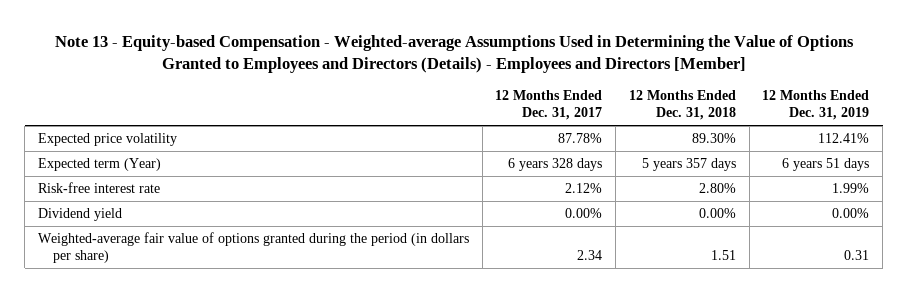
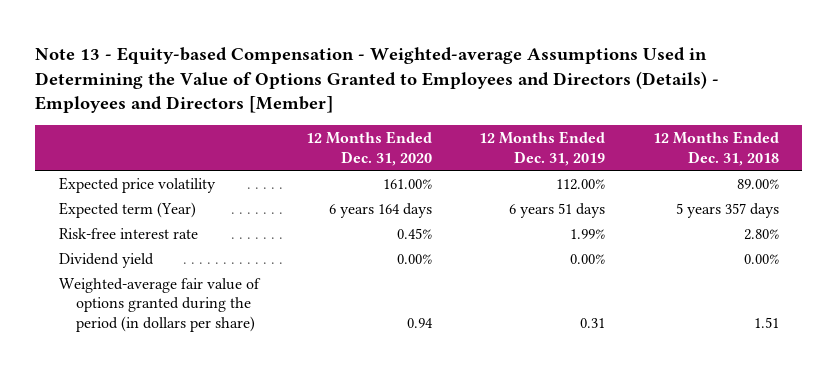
- | 12 Months Ended Dec. 31, 2017 | 12 Months Ended Dec. 31, 2018 | 12 Months Ended Dec. 31, 2019
+ | 12 Months Ended Dec. 31, 2020 | 12 Months Ended Dec. 31, 2019 | 12 Months Ended Dec. 31, 2018
- Expected price volatility | 87.78% | 89.30% | 112.41%
+ Expected price volatility | 161.00% | 112.00% | 89.00%

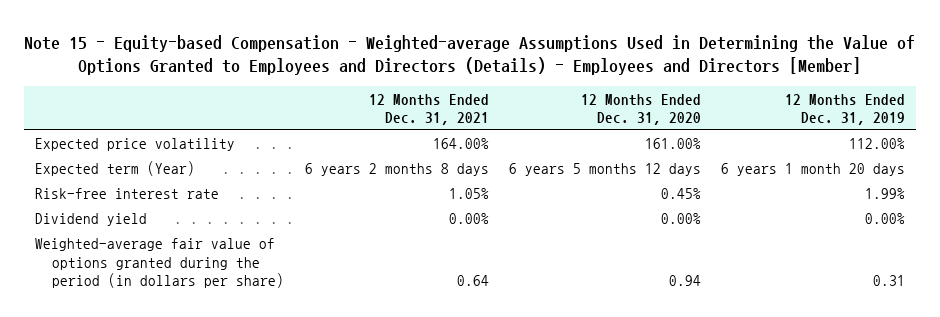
- Note 13 - Equity-based Compensation - Weighted-average Assumptions Used in Determining the Value of Options Granted to Employees and Directors (Details) - Employees and Directors [Member]
+ Note 15 - Equity-based Compensation - Weighted-average Assumptions Used in Determining the Value of Options Granted to Employees and Directors (Details) - Employees and Directors [Member]
- | 12 Months Ended Dec. 31, 2020 | 12 Months Ended Dec. 31, 2019 | 12 Months Ended Dec. 31, 2018
+ | 12 Months Ended Dec. 31, 2021 | 12 Months Ended Dec. 31, 2020 | 12 Months Ended Dec. 31, 2019
- Expected term (Year) | 6 years 164 days | 6 years 51 days | 5 years 357 days
+ Expected term (Year) | 6 years 2 months 8 days | 6 years 5 months 12 days | 6 years 1 month 20 days

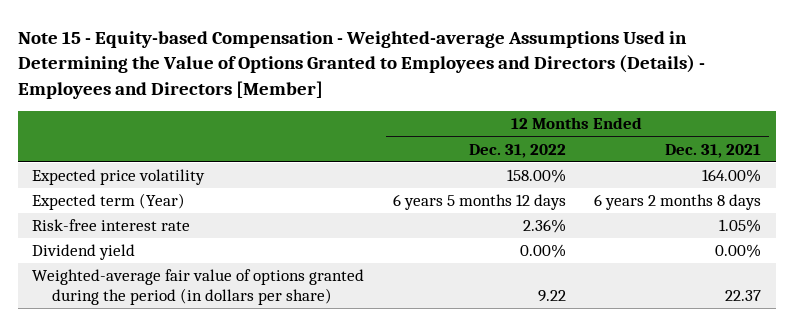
- | 12 Months Ended Dec. 31, 2021 | 12 Months Ended Dec. 31, 2020 | 12 Months Ended Dec. 31, 2019
+ | 12 Months Ended Dec. 31, 2022 | 12 Months Ended Dec. 31, 2021
- Weighted-average fair value of options granted during the period (in dollars per share) | 0.64 | 0.94 | 0.31
+ Weighted-average fair value of options granted during the period (in dollars per share) | 9.22 | 22.37

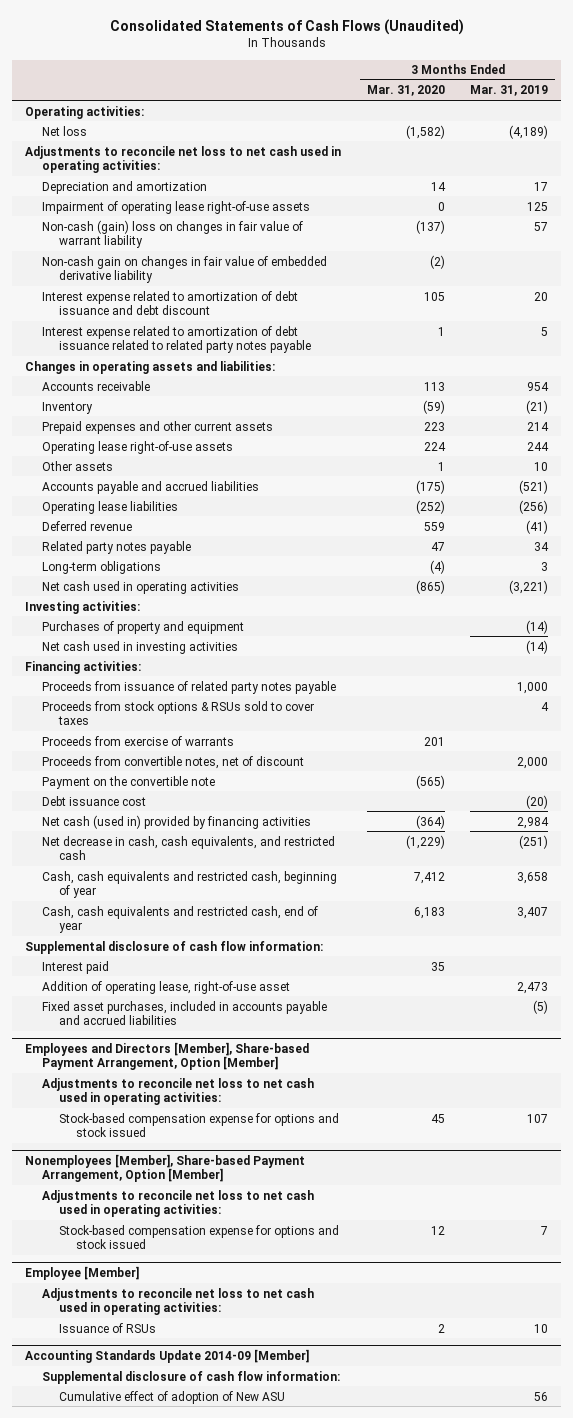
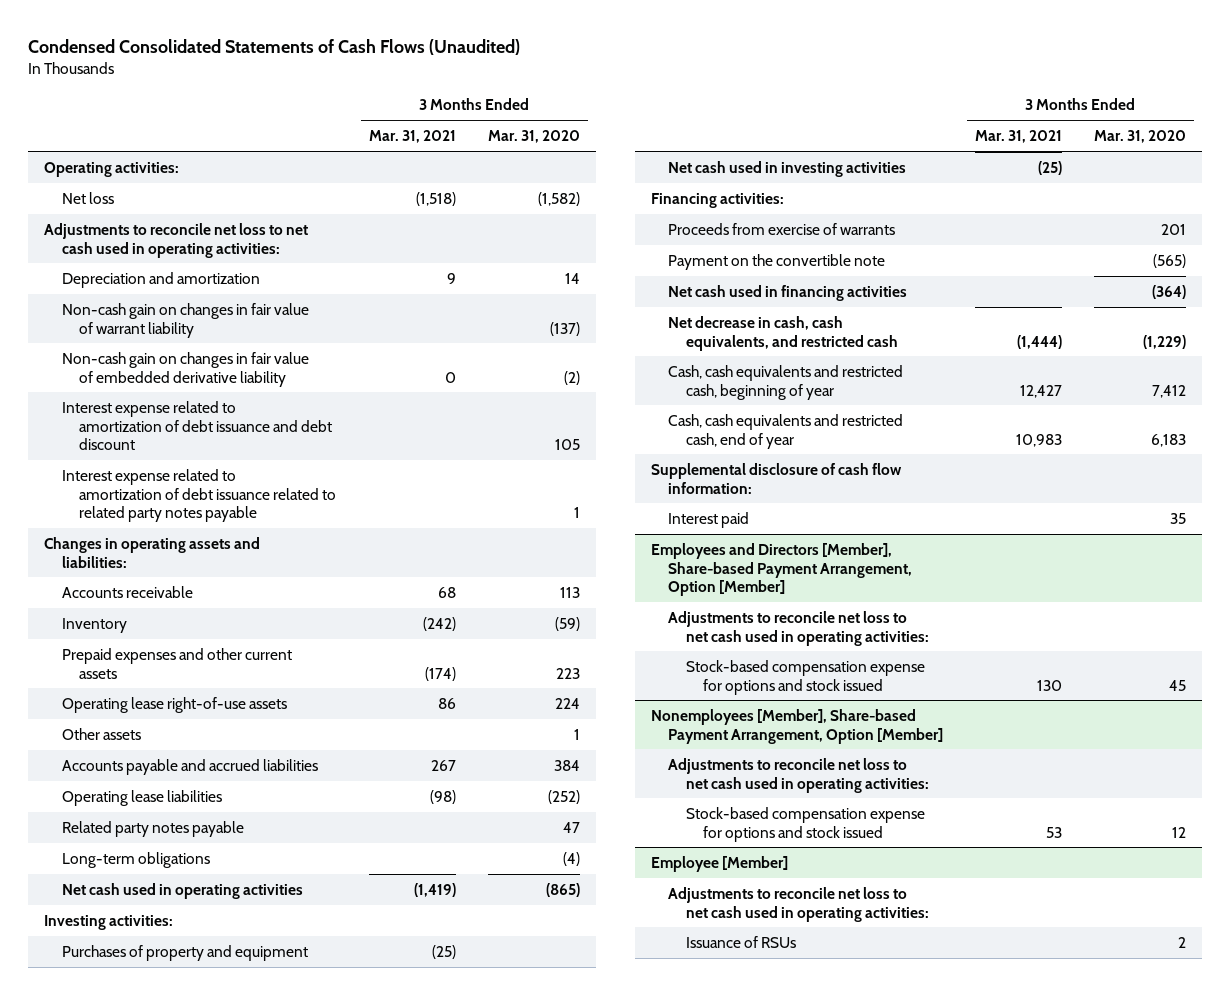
- Consolidated Statements of Cash Flows (Unaudited)
+ Condensed Consolidated Statements of Cash Flows (Unaudited)
- | 3 Months Ended Mar. 31, 2020 | 3 Months Ended Mar. 31, 2019
+ | 3 Months Ended Mar. 31, 2021 | 3 Months Ended Mar. 31, 2020
- Impairment of operating lease right-of-use assets | 0 | 125
- Non-cash (gain) loss on changes in fair value of warrant liability | (137) | 57
+ Non-cash gain on changes in fair value of warrant liability | | (137)
- Accounts payable and accrued liabilities | (175) | (521)
+ Accounts payable and accrued liabilities | 267 | 384
- Deferred revenue | 559 | (41)
- Proceeds from issuance of related party notes payable | | 1,000
- Proceeds from stock options & RSUs sold to cover taxes | | 4
- Proceeds from convertible notes, net of discount | | 2,000
- Debt issuance cost | | (20)
- Net cash (used in) provided by financing activities | (364) | 2,984
+ Net cash used in financing activities | | (364)
- Addition of operating lease, right-of-use asset | | 2,473
- Fixed asset purchases, included in accounts payable and accrued liabilities | | (5)
- Accounting Standards Update 2014-09 [Member]
- Supplemental disclosure of cash flow information:
- Cumulative effect of adoption of New ASU | | 56

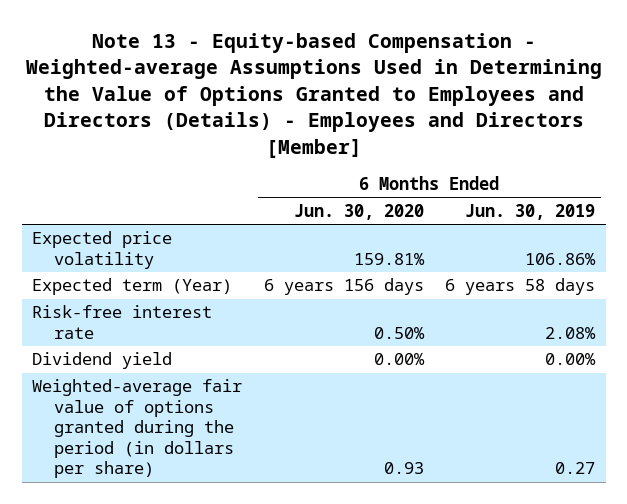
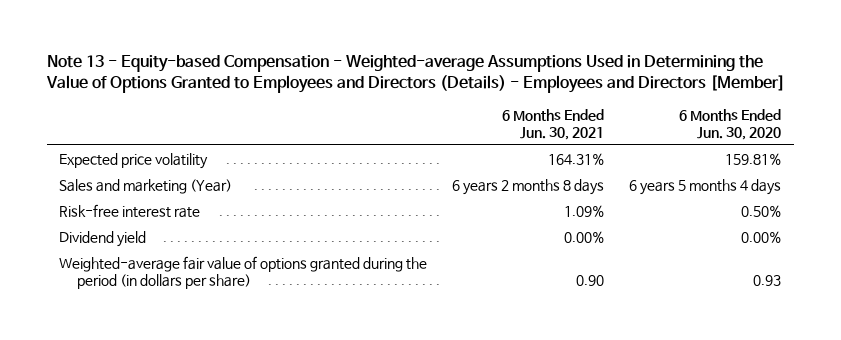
- | 6 Months Ended Jun. 30, 2020 | 6 Months Ended Jun. 30, 2019
+ | 6 Months Ended Jun. 30, 2021 | 6 Months Ended Jun. 30, 2020
- Expected term (Year) | 6 years 156 days | 6 years 58 days
+ Sales and marketing (Year) | 6 years 2 months 8 days | 6 years 5 months 4 days

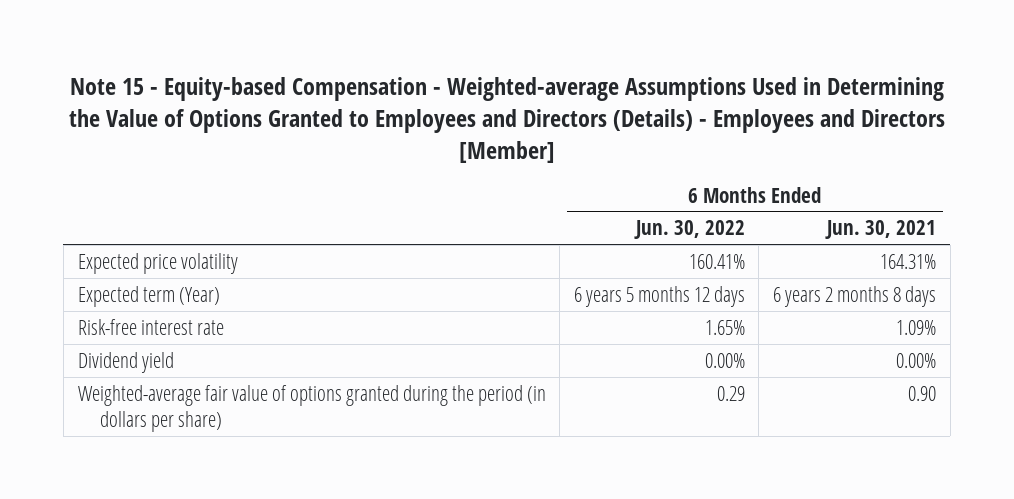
- Note 13 - Equity-based Compensation - Weighted-average Assumptions Used in Determining the Value of Options Granted to Employees and Directors (Details) - Employees and Directors [Member]
+ Note 15 - Equity-based Compensation - Weighted-average Assumptions Used in Determining the Value of Options Granted to Employees and Directors (Details) - Employees and Directors [Member]
- | 6 Months Ended Jun. 30, 2021 | 6 Months Ended Jun. 30, 2020
+ | 6 Months Ended Jun. 30, 2022 | 6 Months Ended Jun. 30, 2021
- Sales and marketing (Year) | 6 years 2 months 8 days | 6 years 5 months 4 days
+ Expected term (Year) | 6 years 5 months 12 days | 6 years 2 months 8 days

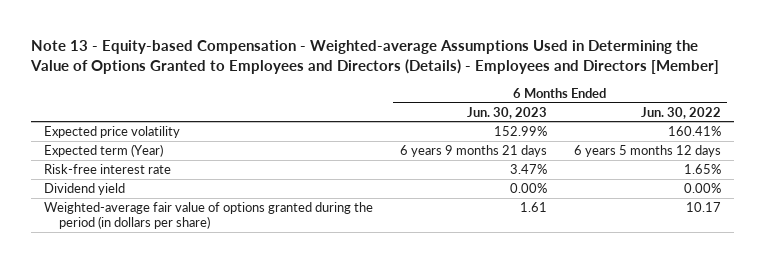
- Note 15 - Equity-based Compensation - Weighted-average Assumptions Used in Determining the Value of Options Granted to Employees and Directors (Details) - Employees and Directors [Member]
+ Note 13 - Equity-based Compensation - Weighted-average Assumptions Used in Determining the Value of Options Granted to Employees and Directors (Details) - Employees and Directors [Member]
- | 6 Months Ended Jun. 30, 2022 | 6 Months Ended Jun. 30, 2021
+ | 6 Months Ended Jun. 30, 2023 | 6 Months Ended Jun. 30, 2022
- Weighted-average fair value of options granted during the period (in dollars per share) | 0.29 | 0.90
+ Weighted-average fair value of options granted during the period (in dollars per share) | 1.61 | 10.17

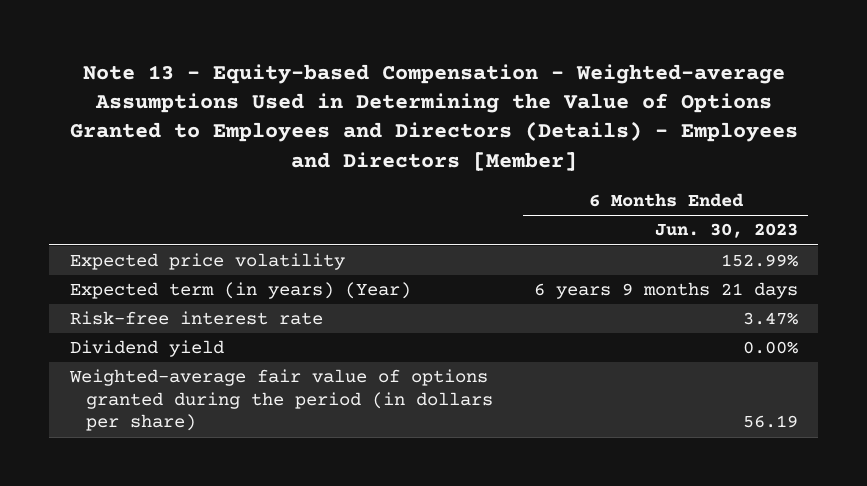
- | 6 Months Ended Jun. 30, 2023 | 6 Months Ended Jun. 30, 2022
+ | 6 Months Ended Jun. 30, 2023
- Expected term (Year) | 6 years 9 months 21 days | 6 years 5 months 12 days
+ Expected term (in years) (Year) | 6 years 9 months 21 days
- Weighted-average fair value of options granted during the period (in dollars per share) | 1.61 | 10.17
+ Weighted-average fair value of options granted during the period (in dollars per share) | 56.19

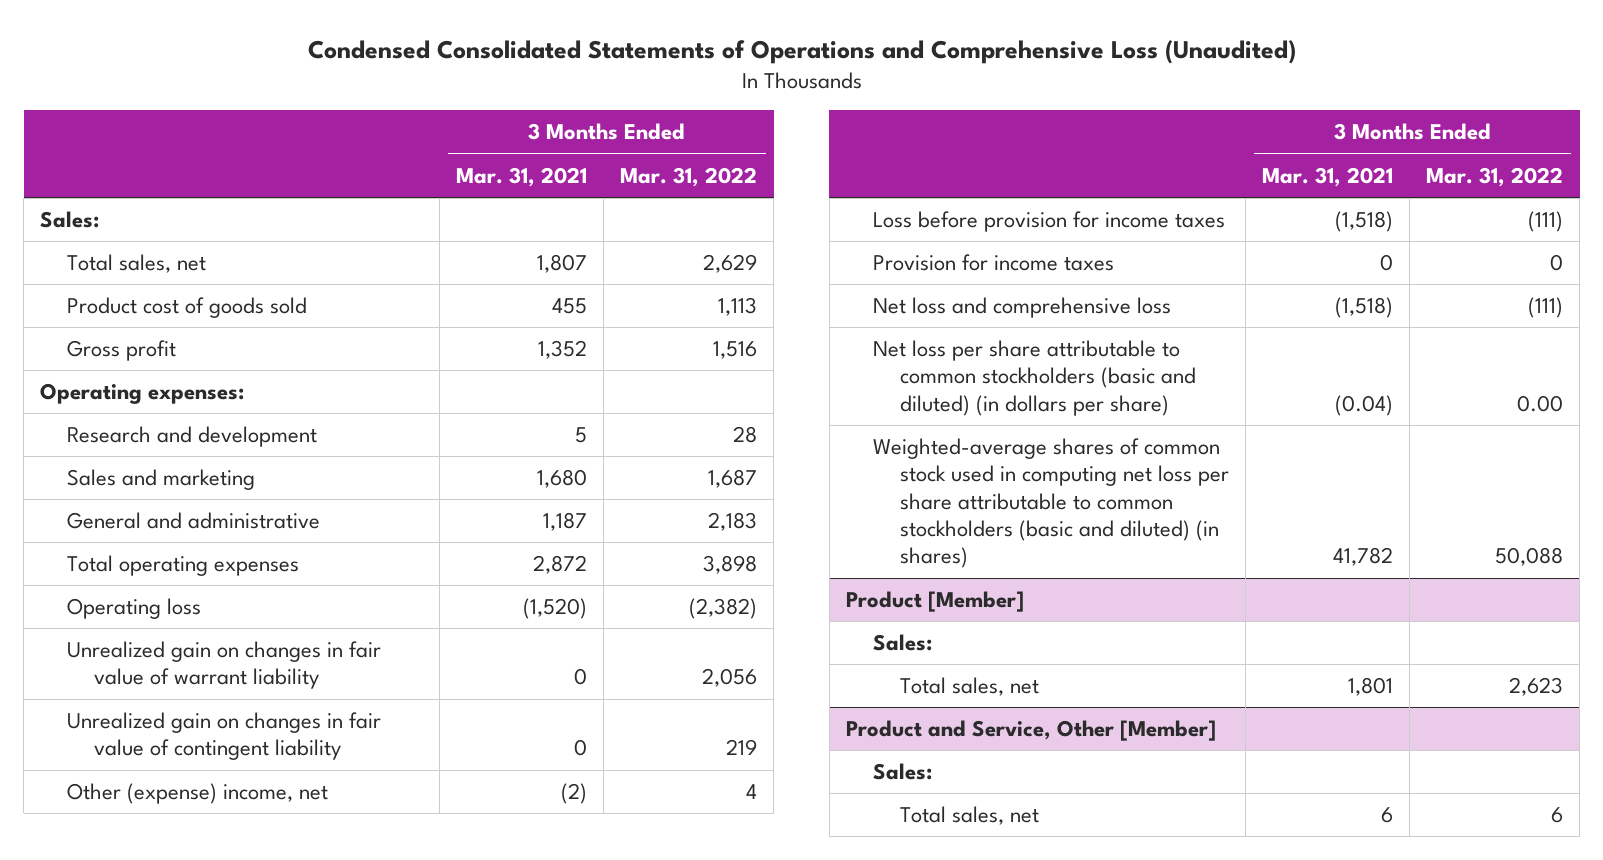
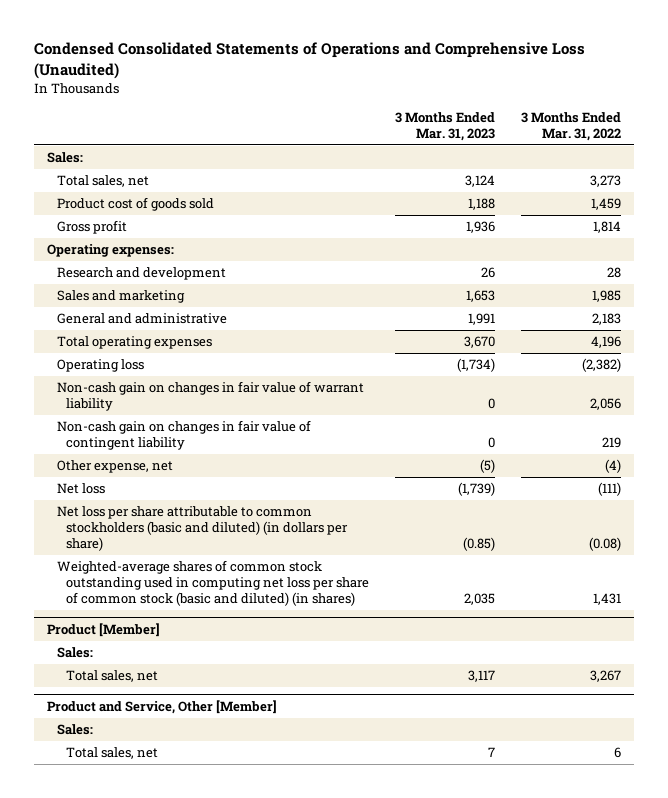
- | 3 Months Ended Mar. 31, 2021 | 3 Months Ended Mar. 31, 2022
+ | 3 Months Ended Mar. 31, 2023 | 3 Months Ended Mar. 31, 2022
- Total sales, net | 1,807 | 2,629
- Product cost of goods sold | 455 | 1,113
- Gross profit | 1,352 | 1,516
+ Total sales, net | 3,124 | 3,273
+ Product cost of goods sold | 1,188 | 1,459
+ Gross profit | 1,936 | 1,814
- Sales and marketing | 1,680 | 1,687
+ Sales and marketing | 1,653 | 1,985
- Total operating expenses | 2,872 | 3,898
+ Total operating expenses | 3,670 | 4,196
- Unrealized gain on changes in fair value of warrant liability | 0 | 2,056
- Unrealized gain on changes in fair value of contingent liability | 0 | 219
- Other (expense) income, net | (2) | 4
- Loss before provision for income taxes | (1,518) | (111)
- Provision for income taxes | 0 | 0
- Net loss and comprehensive loss | (1,518) | (111)
- Net loss per share attributable to common stockholders (basic and diluted) (in dollars per share) | (0.04) | 0.00
- Weighted-average shares of common stock used in computing net loss per share attributable to common stockholders (basic and diluted) (in shares) | 41,782 | 50,088
+ Non-cash gain on changes in fair value of warrant liability | 0 | 2,056
+ Non-cash gain on changes in fair value of contingent liability | 0 | 219
+ Other expense, net | (5) | (4)
+ Net loss | (1,739) | (111)
+ Net loss per share attributable to common stockholders (basic and diluted) (in dollars per share) | (0.85) | (0.08)
+ Weighted-average shares of common stock outstanding used in computing net loss per share of common stock (basic and diluted) (in shares) | 2,035 | 1,431
@ Product [Member]
- Total sales, net | 1,801 | 2,623
+ Total sales, net | 3,117 | 3,267

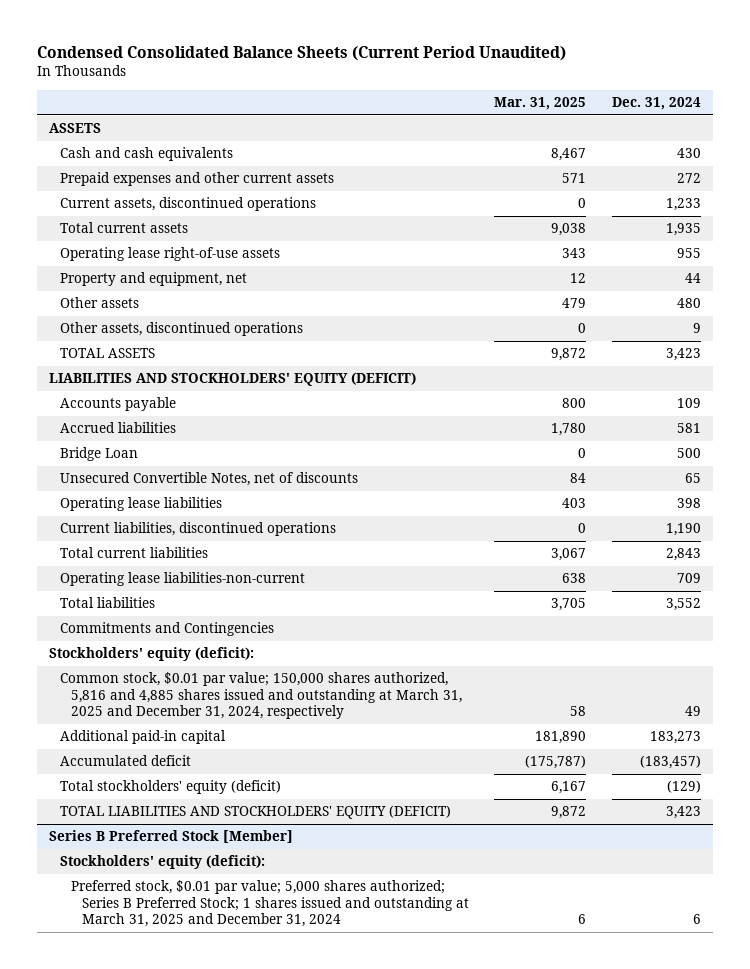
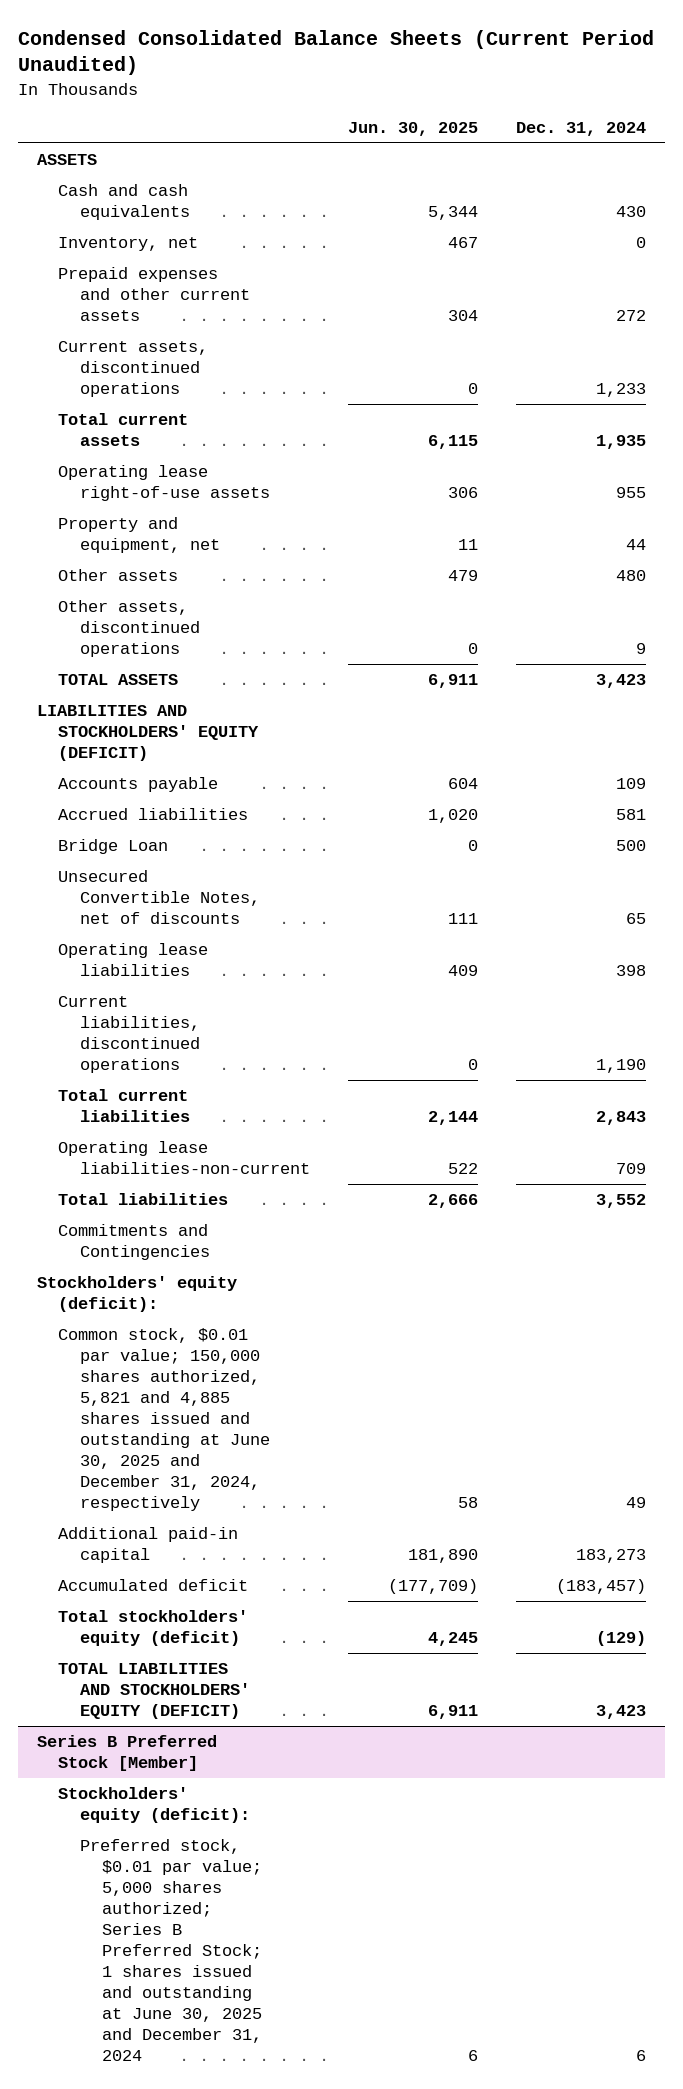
- | Mar. 31, 2025 | Dec. 31, 2024
+ | Jun. 30, 2025 | Dec. 31, 2024
+ Inventory, net | 467 | 0
- Common stock, $0.01 par value; 150,000 shares authorized, 5,816 and 4,885 shares issued and outstanding at March 31, 2025 and December 31, 2024, respectively | 58 | 49
+ Common stock, $0.01 par value; 150,000 shares authorized, 5,821 and 4,885 shares issued and outstanding at June 30, 2025 and December 31, 2024, respectively | 58 | 49
@ Series B Preferred Stock [Member]
- Preferred stock, $0.01 par value; 5,000 shares authorized; Series B Preferred Stock; 1 shares issued and outstanding at March 31, 2025 and December 31, 2024 | 6 | 6
+ Preferred stock, $0.01 par value; 5,000 shares authorized; Series B Preferred Stock; 1 shares issued and outstanding at June 30, 2025 and December 31, 2024 | 6 | 6

